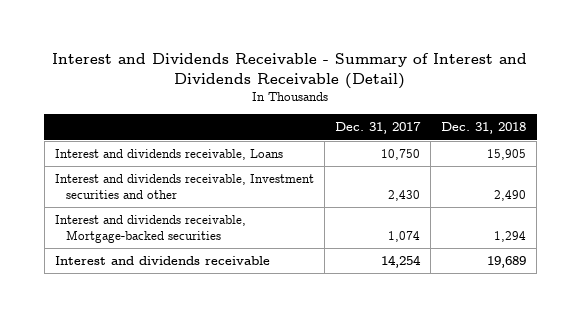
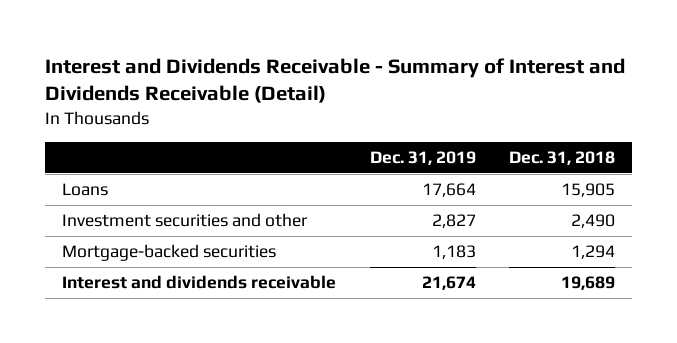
- | Dec. 31, 2017 | Dec. 31, 2018
+ | Dec. 31, 2019 | Dec. 31, 2018
- Interest and dividends receivable, Loans | 10,750 | 15,905
- Interest and dividends receivable, Investment securities and other | 2,430 | 2,490
- Interest and dividends receivable, Mortgage-backed securities | 1,074 | 1,294
+ Loans | 17,664 | 15,905
+ Investment securities and other | 2,827 | 2,490
+ Mortgage-backed securities | 1,183 | 1,294

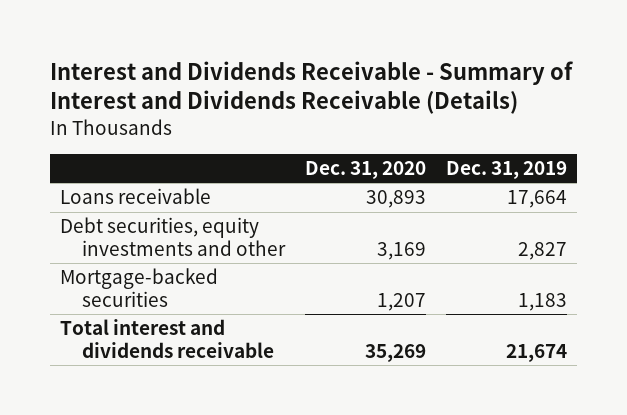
- Interest and Dividends Receivable - Summary of Interest and Dividends Receivable (Detail)
+ Interest and Dividends Receivable - Summary of Interest and Dividends Receivable (Details)
- | Dec. 31, 2019 | Dec. 31, 2018
+ | Dec. 31, 2020 | Dec. 31, 2019
- Loans | 17,664 | 15,905
- Investment securities and other | 2,827 | 2,490
+ Loans receivable | 30,893 | 17,664
+ Debt securities, equity investments and other | 3,169 | 2,827
- Interest and dividends receivable | 21,674 | 19,689
+ Total interest and dividends receivable | 35,269 | 21,674

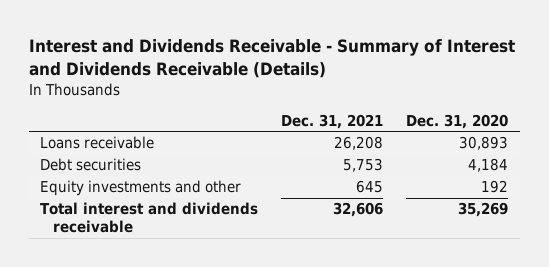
- | Dec. 31, 2020 | Dec. 31, 2019
+ | Dec. 31, 2021 | Dec. 31, 2020
- Debt securities, equity investments and other | 3,169 | 2,827
- Mortgage-backed securities | 1,207 | 1,183
+ Debt securities | 5,753 | 4,184
+ Equity investments and other | 645 | 192

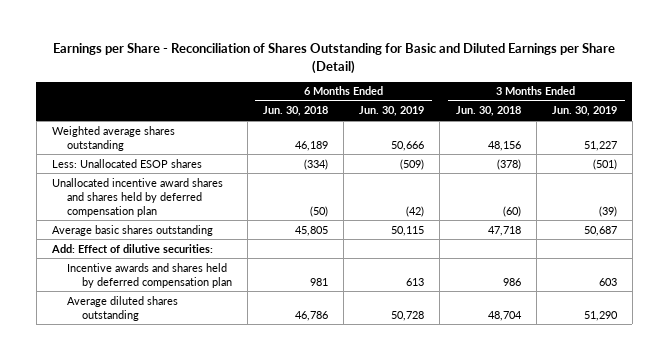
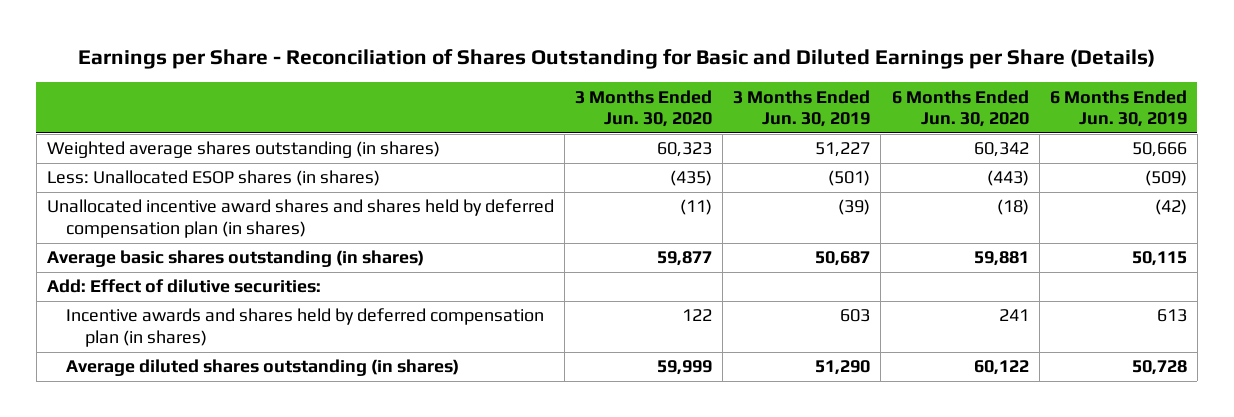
- Earnings per Share - Reconciliation of Shares Outstanding for Basic and Diluted Earnings per Share (Detail)
+ Earnings per Share - Reconciliation of Shares Outstanding for Basic and Diluted Earnings per Share (Details)
- | 6 Months Ended Jun. 30, 2018 | 6 Months Ended Jun. 30, 2019 | 3 Months Ended Jun. 30, 2018 | 3 Months Ended Jun. 30, 2019
+ | 3 Months Ended Jun. 30, 2020 | 3 Months Ended Jun. 30, 2019 | 6 Months Ended Jun. 30, 2020 | 6 Months Ended Jun. 30, 2019
- Weighted average shares outstanding | 46,189 | 50,666 | 48,156 | 51,227
- Less: Unallocated ESOP shares | (334) | (509) | (378) | (501)
- Unallocated incentive award shares and shares held by deferred compensation plan | (50) | (42) | (60) | (39)
- Average basic shares outstanding | 45,805 | 50,115 | 47,718 | 50,687
+ Weighted average shares outstanding (in shares) | 60,323 | 51,227 | 60,342 | 50,666
+ Less: Unallocated ESOP shares (in shares) | (435) | (501) | (443) | (509)
+ Unallocated incentive award shares and shares held by deferred compensation plan (in shares) | (11) | (39) | (18) | (42)
+ Average basic shares outstanding (in shares) | 59,877 | 50,687 | 59,881 | 50,115
- Incentive awards and shares held by deferred compensation plan | 981 | 613 | 986 | 603
- Average diluted shares outstanding | 46,786 | 50,728 | 48,704 | 51,290
+ Incentive awards and shares held by deferred compensation plan (in shares) | 122 | 603 | 241 | 613
+ Average diluted shares outstanding (in shares) | 59,999 | 51,290 | 60,122 | 50,728

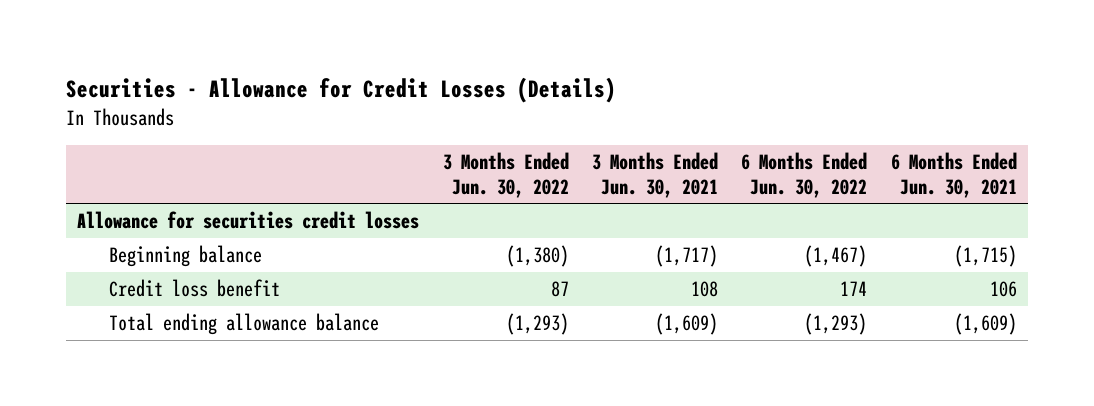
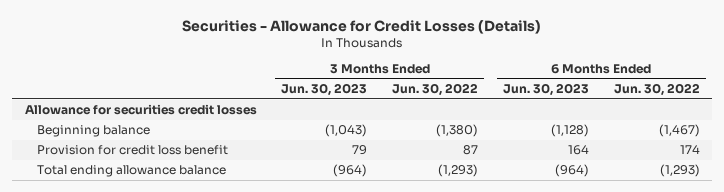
- | 3 Months Ended Jun. 30, 2022 | 3 Months Ended Jun. 30, 2021 | 6 Months Ended Jun. 30, 2022 | 6 Months Ended Jun. 30, 2021
+ | 3 Months Ended Jun. 30, 2023 | 3 Months Ended Jun. 30, 2022 | 6 Months Ended Jun. 30, 2023 | 6 Months Ended Jun. 30, 2022
- Credit loss benefit | 87 | 108 | 174 | 106
+ Provision for credit loss benefit | 79 | 87 | 164 | 174

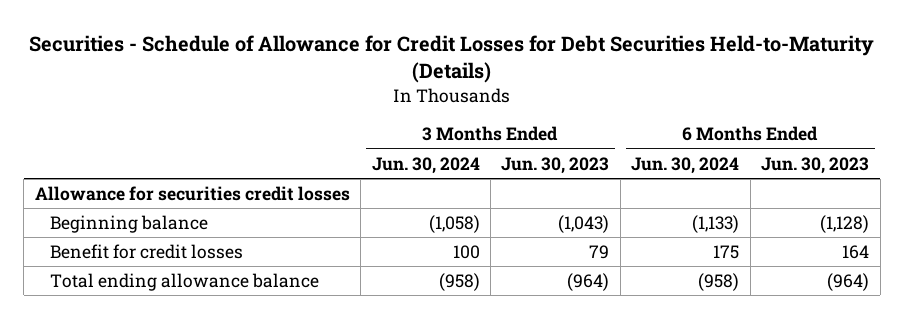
- Securities - Allowance for Credit Losses (Details)
+ Securities - Schedule of Allowance for Credit Losses for Debt Securities Held-to-Maturity (Details)
- | 3 Months Ended Jun. 30, 2023 | 3 Months Ended Jun. 30, 2022 | 6 Months Ended Jun. 30, 2023 | 6 Months Ended Jun. 30, 2022
+ | 3 Months Ended Jun. 30, 2024 | 3 Months Ended Jun. 30, 2023 | 6 Months Ended Jun. 30, 2024 | 6 Months Ended Jun. 30, 2023
- Provision for credit loss benefit | 79 | 87 | 164 | 174
+ Benefit for credit losses | 100 | 79 | 175 | 164

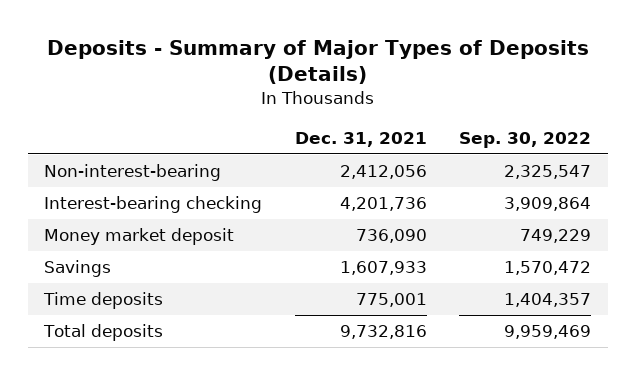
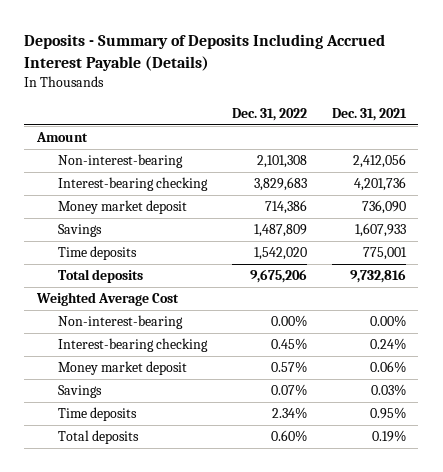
- Deposits - Summary of Major Types of Deposits (Details)
+ Deposits - Summary of Deposits Including Accrued Interest Payable (Details)
- | Dec. 31, 2021 | Sep. 30, 2022
+ | Dec. 31, 2022 | Dec. 31, 2021
+ Amount
+ Weighted Average Cost
+ Non-interest-bearing | 0.00% | 0.00%
+ Interest-bearing checking | 0.45% | 0.24%
+ Money market deposit | 0.57% | 0.06%
+ Savings | 0.07% | 0.03%
+ Time deposits | 2.34% | 0.95%
+ Total deposits | 0.60% | 0.19%

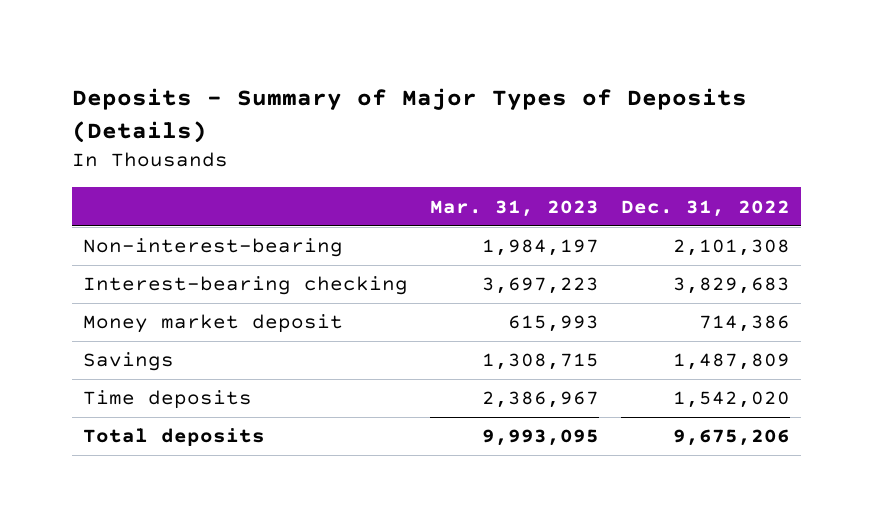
- Deposits - Summary of Deposits Including Accrued Interest Payable (Details)
+ Deposits - Summary of Major Types of Deposits (Details)
- | Dec. 31, 2022 | Dec. 31, 2021
+ | Mar. 31, 2023 | Dec. 31, 2022
- Amount
- Weighted Average Cost
- Non-interest-bearing | 0.00% | 0.00%
- Interest-bearing checking | 0.45% | 0.24%
- Money market deposit | 0.57% | 0.06%
- Savings | 0.07% | 0.03%
- Time deposits | 2.34% | 0.95%
- Total deposits | 0.60% | 0.19%

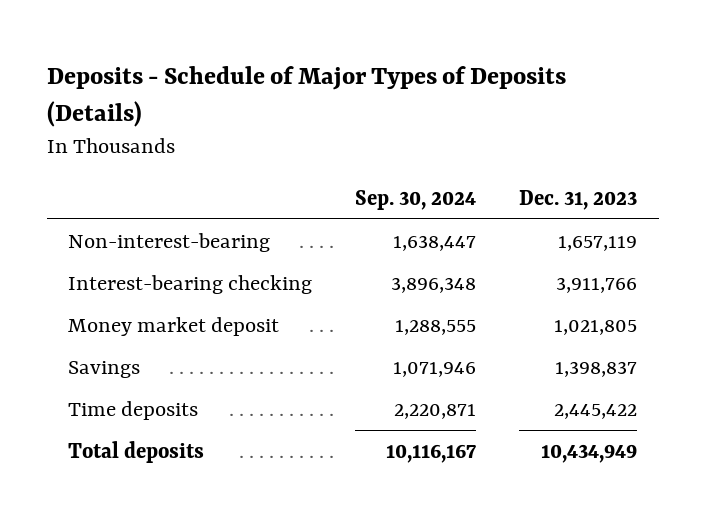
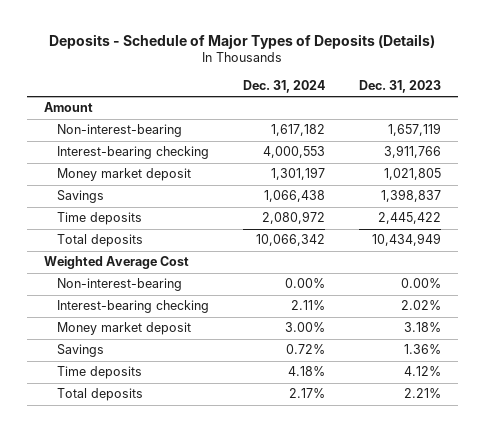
- | Sep. 30, 2024 | Dec. 31, 2023
+ | Dec. 31, 2024 | Dec. 31, 2023
+ Amount
+ Weighted Average Cost
+ Non-interest-bearing | 0.00% | 0.00%
+ Interest-bearing checking | 2.11% | 2.02%
+ Money market deposit | 3.00% | 3.18%
+ Savings | 0.72% | 1.36%
+ Time deposits | 4.18% | 4.12%
+ Total deposits | 2.17% | 2.21%

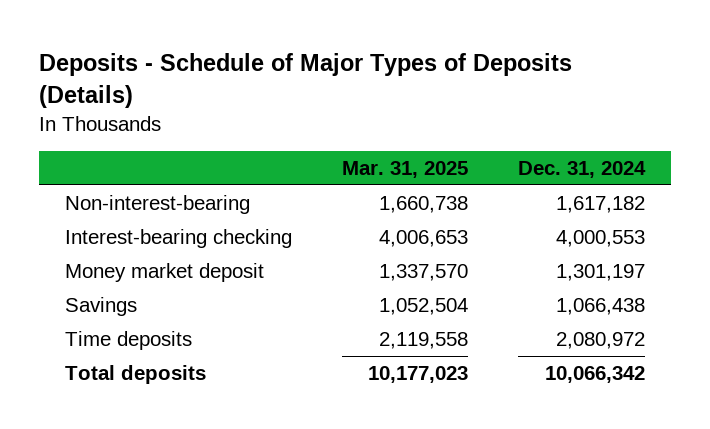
- | Dec. 31, 2024 | Dec. 31, 2023
+ | Mar. 31, 2025 | Dec. 31, 2024
- Amount
- Weighted Average Cost
- Non-interest-bearing | 0.00% | 0.00%
- Interest-bearing checking | 2.11% | 2.02%
- Money market deposit | 3.00% | 3.18%
- Savings | 0.72% | 1.36%
- Time deposits | 4.18% | 4.12%
- Total deposits | 2.17% | 2.21%

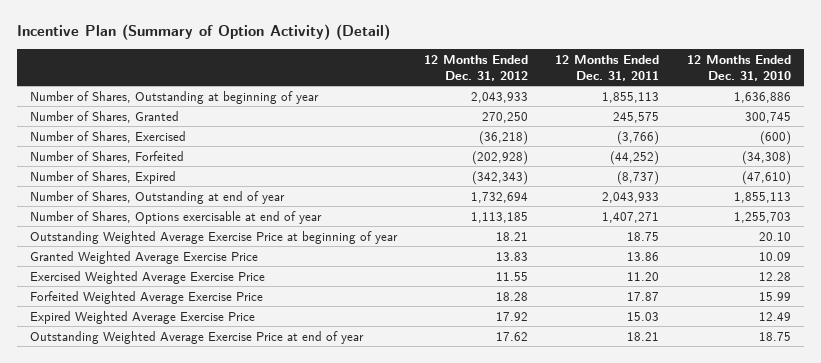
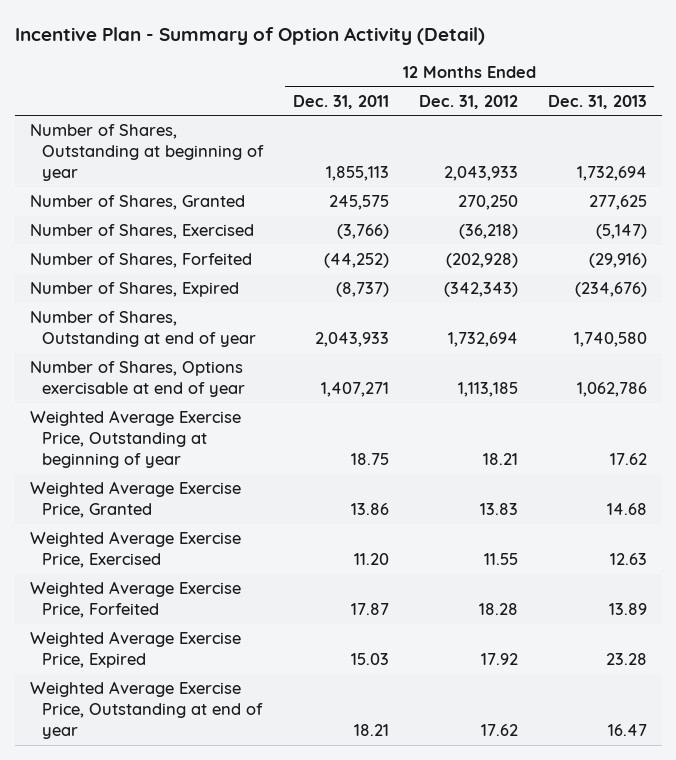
- Incentive Plan (Summary of Option Activity) (Detail)
+ Incentive Plan - Summary of Option Activity (Detail)
- | 12 Months Ended Dec. 31, 2012 | 12 Months Ended Dec. 31, 2011 | 12 Months Ended Dec. 31, 2010
+ | 12 Months Ended Dec. 31, 2011 | 12 Months Ended Dec. 31, 2012 | 12 Months Ended Dec. 31, 2013
- Outstanding Weighted Average Exercise Price at beginning of year | 18.21 | 18.75 | 20.10
- Granted Weighted Average Exercise Price | 13.83 | 13.86 | 10.09
- Exercised Weighted Average Exercise Price | 11.55 | 11.20 | 12.28
- Forfeited Weighted Average Exercise Price | 18.28 | 17.87 | 15.99
- Expired Weighted Average Exercise Price | 17.92 | 15.03 | 12.49
- Outstanding Weighted Average Exercise Price at end of year | 17.62 | 18.21 | 18.75
+ Weighted Average Exercise Price, Outstanding at beginning of year | 18.75 | 18.21 | 17.62
+ Weighted Average Exercise Price, Granted | 13.86 | 13.83 | 14.68
+ Weighted Average Exercise Price, Exercised | 11.20 | 11.55 | 12.63
+ Weighted Average Exercise Price, Forfeited | 17.87 | 18.28 | 13.89
+ Weighted Average Exercise Price, Expired | 15.03 | 17.92 | 23.28
+ Weighted Average Exercise Price, Outstanding at end of year | 18.21 | 17.62 | 16.47

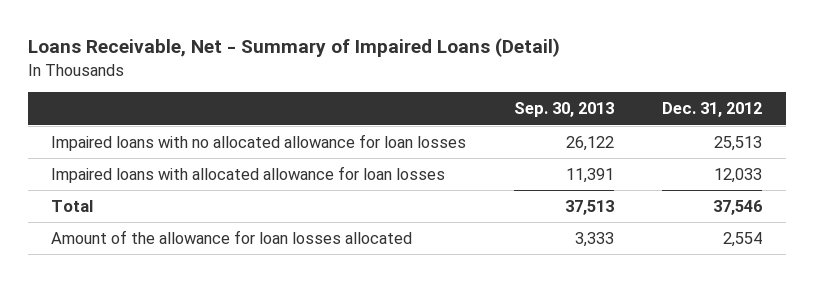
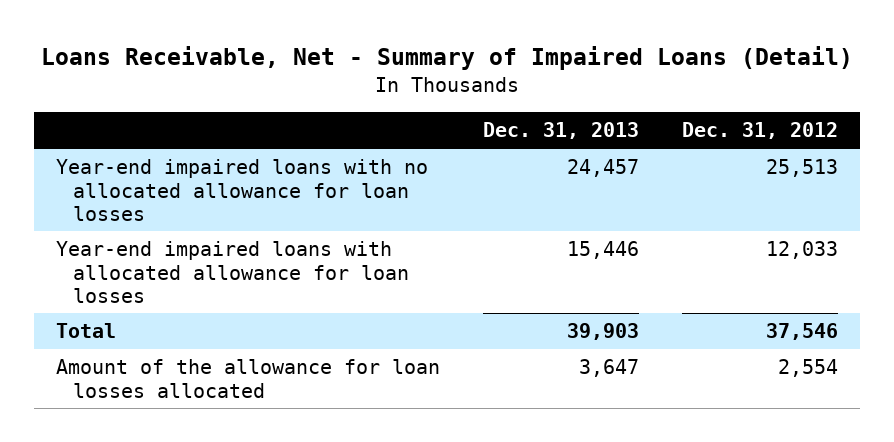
- | Sep. 30, 2013 | Dec. 31, 2012
+ | Dec. 31, 2013 | Dec. 31, 2012
- Impaired loans with no allocated allowance for loan losses | 26,122 | 25,513
- Impaired loans with allocated allowance for loan losses | 11,391 | 12,033
+ Year-end impaired loans with no allocated allowance for loan losses | 24,457 | 25,513
+ Year-end impaired loans with allocated allowance for loan losses | 15,446 | 12,033

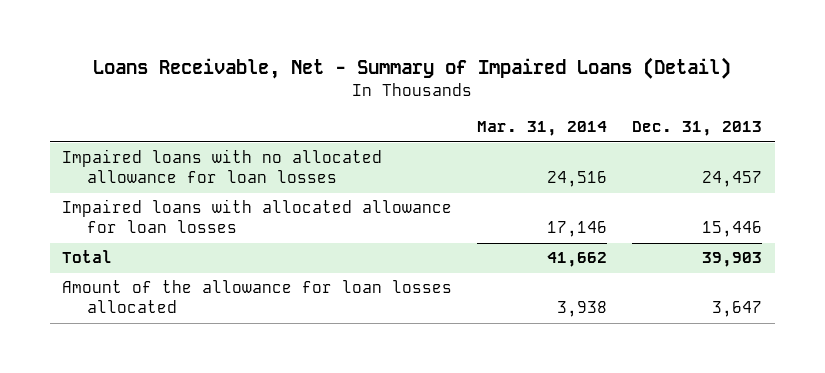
- | Dec. 31, 2013 | Dec. 31, 2012
+ | Mar. 31, 2014 | Dec. 31, 2013
- Year-end impaired loans with no allocated allowance for loan losses | 24,457 | 25,513
- Year-end impaired loans with allocated allowance for loan losses | 15,446 | 12,033
+ Impaired loans with no allocated allowance for loan losses | 24,516 | 24,457
+ Impaired loans with allocated allowance for loan losses | 17,146 | 15,446

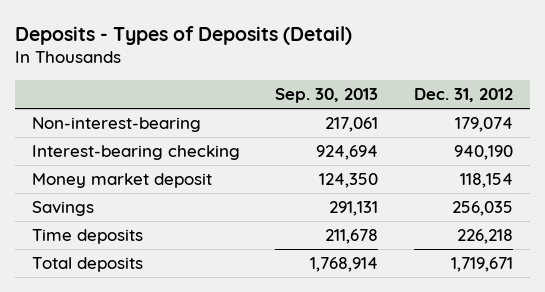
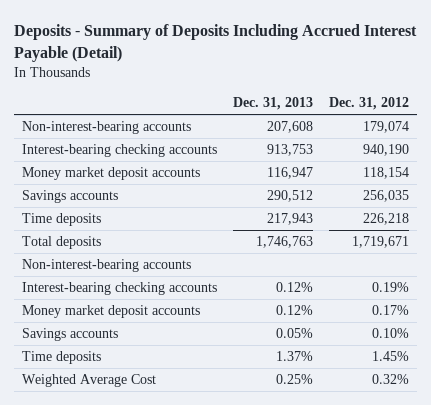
- Deposits - Types of Deposits (Detail)
+ Deposits - Summary of Deposits Including Accrued Interest Payable (Detail)
- | Sep. 30, 2013 | Dec. 31, 2012
+ | Dec. 31, 2013 | Dec. 31, 2012
- Non-interest-bearing | 217,061 | 179,074
- Interest-bearing checking | 924,694 | 940,190
- Money market deposit | 124,350 | 118,154
- Savings | 291,131 | 256,035
+ Non-interest-bearing accounts | 207,608 | 179,074
+ Interest-bearing checking accounts | 913,753 | 940,190
+ Money market deposit accounts | 116,947 | 118,154
+ Savings accounts | 290,512 | 256,035
+ Non-interest-bearing accounts
+ Interest-bearing checking accounts | 0.12% | 0.19%
+ Money market deposit accounts | 0.12% | 0.17%
+ Savings accounts | 0.05% | 0.10%
+ Time deposits | 1.37% | 1.45%
+ Weighted Average Cost | 0.25% | 0.32%

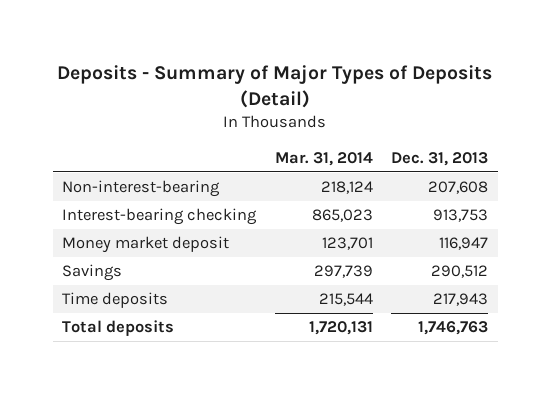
- Deposits - Summary of Deposits Including Accrued Interest Payable (Detail)
+ Deposits - Summary of Major Types of Deposits (Detail)
- | Dec. 31, 2013 | Dec. 31, 2012
+ | Mar. 31, 2014 | Dec. 31, 2013
- Non-interest-bearing accounts | 207,608 | 179,074
- Interest-bearing checking accounts | 913,753 | 940,190
- Money market deposit accounts | 116,947 | 118,154
- Savings accounts | 290,512 | 256,035
+ Non-interest-bearing | 218,124 | 207,608
+ Interest-bearing checking | 865,023 | 913,753
+ Money market deposit | 123,701 | 116,947
+ Savings | 297,739 | 290,512
- Non-interest-bearing accounts
- Interest-bearing checking accounts | 0.12% | 0.19%
- Money market deposit accounts | 0.12% | 0.17%
- Savings accounts | 0.05% | 0.10%
- Time deposits | 1.37% | 1.45%
- Weighted Average Cost | 0.25% | 0.32%

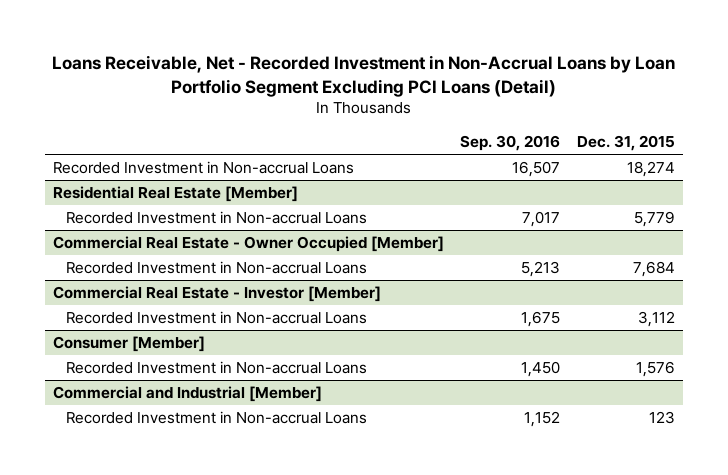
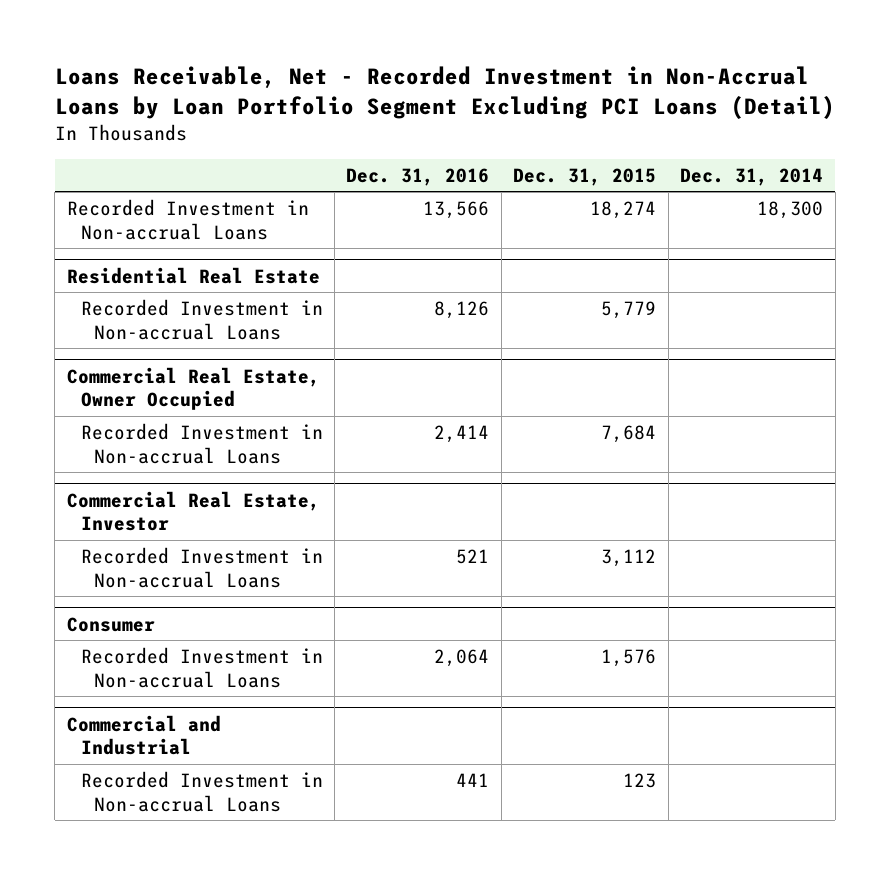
- | Sep. 30, 2016 | Dec. 31, 2015
+ | Dec. 31, 2016 | Dec. 31, 2015 | Dec. 31, 2014
- Residential Real Estate [Member]
+ Residential Real Estate
- Commercial Real Estate - Owner Occupied [Member]
+ Commercial Real Estate, Owner Occupied
- Commercial Real Estate - Investor [Member]
+ Commercial Real Estate, Investor
- Consumer [Member]
+ Consumer
- Commercial and Industrial [Member]
+ Commercial and Industrial

